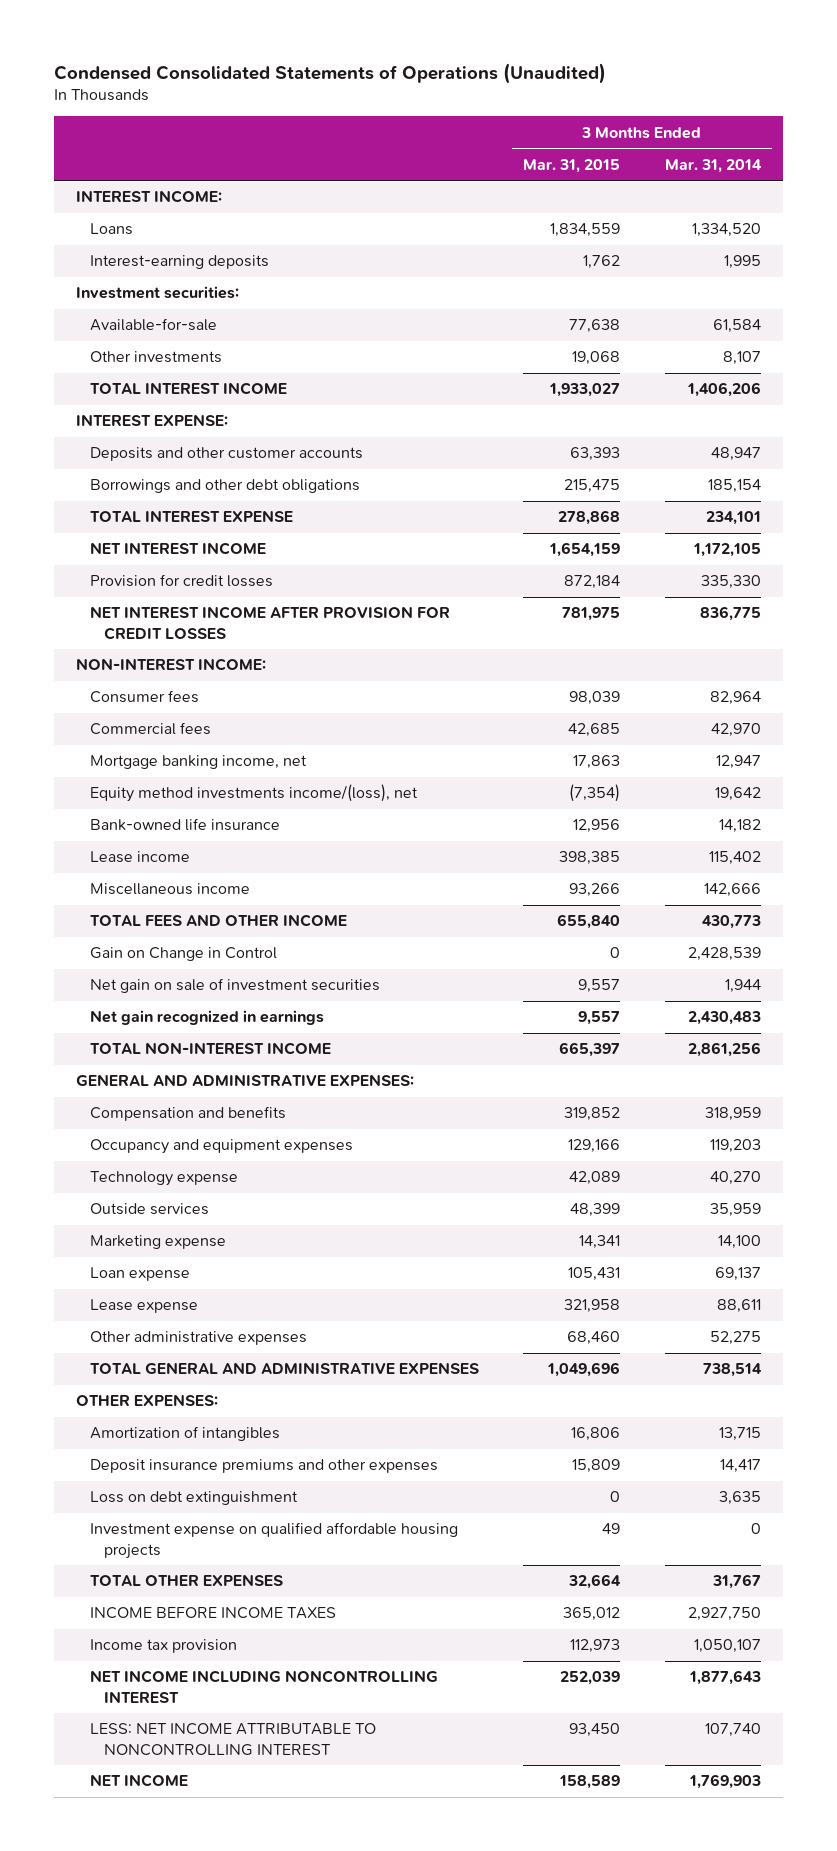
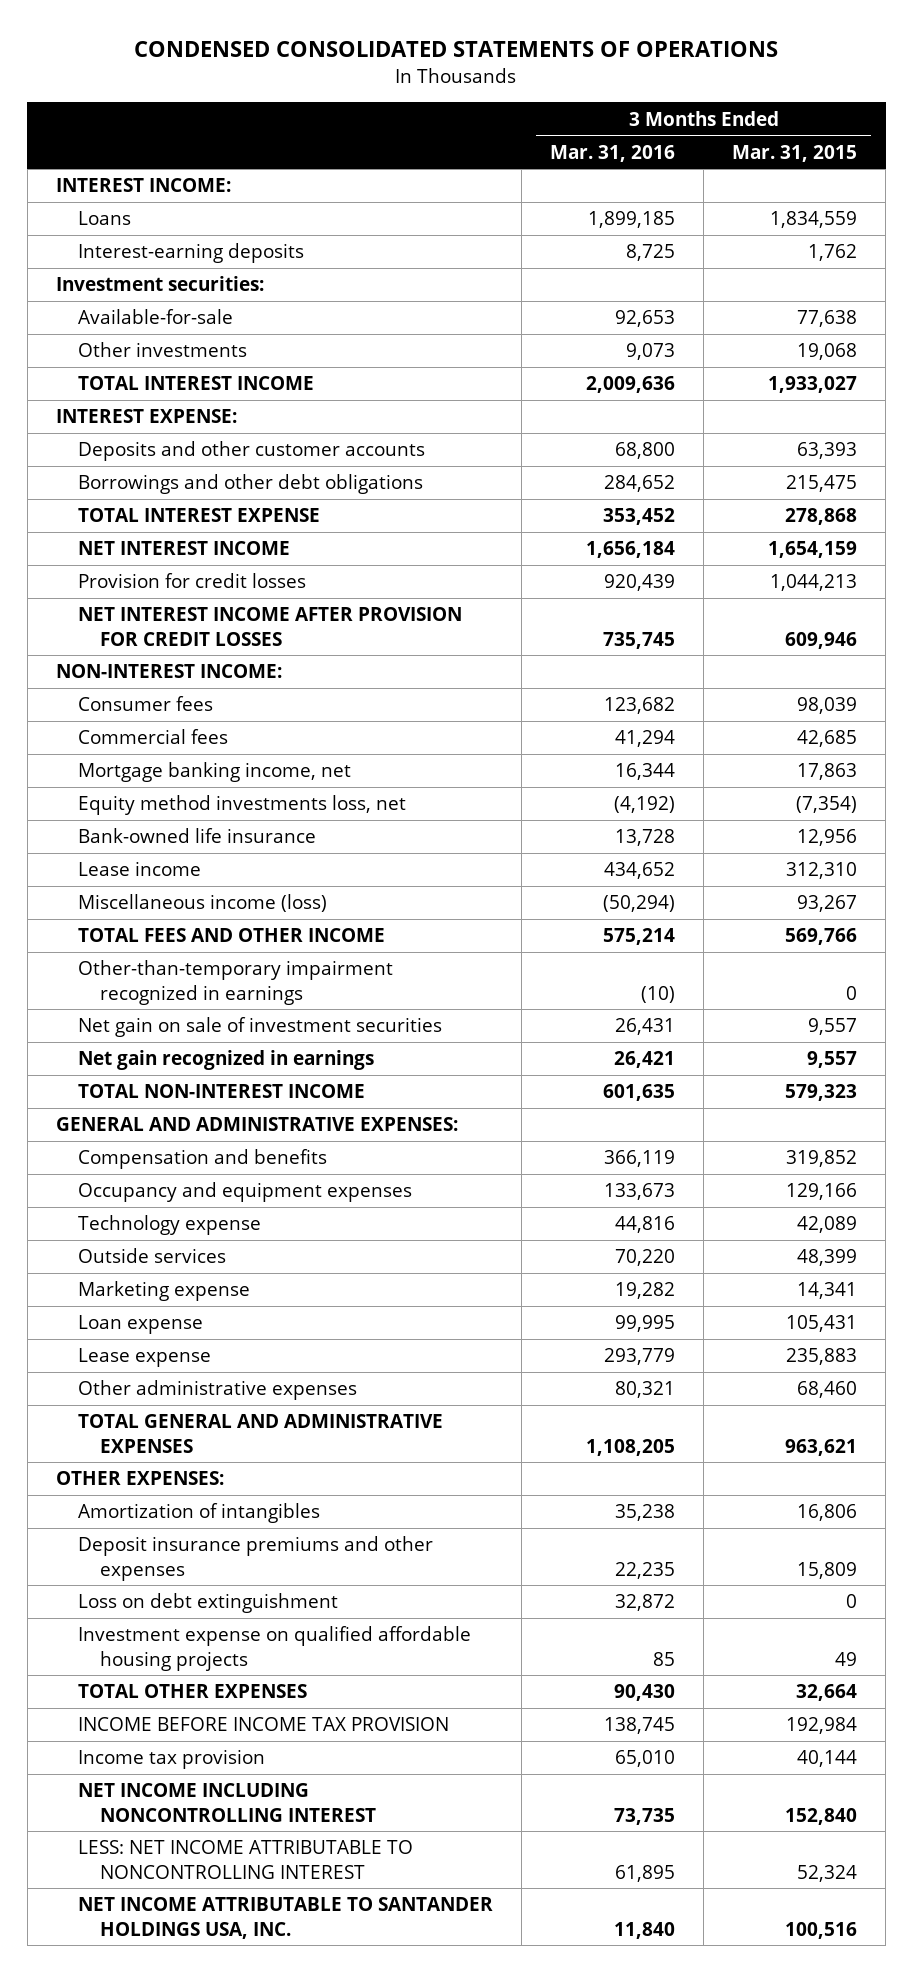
- Condensed Consolidated Statements of Operations (Unaudited)
+ CONDENSED CONSOLIDATED STATEMENTS OF OPERATIONS
- | 3 Months Ended Mar. 31, 2015 | 3 Months Ended Mar. 31, 2014
+ | 3 Months Ended Mar. 31, 2016 | 3 Months Ended Mar. 31, 2015
- Provision for credit losses | 872,184 | 335,330
- NET INTEREST INCOME AFTER PROVISION FOR CREDIT LOSSES | 781,975 | 836,775
+ Provision for credit losses | 920,439 | 1,044,213
+ NET INTEREST INCOME AFTER PROVISION FOR CREDIT LOSSES | 735,745 | 609,946
- Equity method investments income/(loss), net | (7,354) | 19,642
+ Equity method investments loss, net | (4,192) | (7,354)
- Lease income | 398,385 | 115,402
- Miscellaneous income | 93,266 | 142,666
- TOTAL FEES AND OTHER INCOME | 655,840 | 430,773
- Gain on Change in Control | 0 | 2,428,539
+ Lease income | 434,652 | 312,310
+ Miscellaneous income (loss) | (50,294) | 93,267
+ TOTAL FEES AND OTHER INCOME | 575,214 | 569,766
+ Other-than-temporary impairment recognized in earnings | (10) | 0
- TOTAL NON-INTEREST INCOME | 665,397 | 2,861,256
+ TOTAL NON-INTEREST INCOME | 601,635 | 579,323
- Lease expense | 321,958 | 88,611
+ Lease expense | 293,779 | 235,883
- TOTAL GENERAL AND ADMINISTRATIVE EXPENSES | 1,049,696 | 738,514
+ TOTAL GENERAL AND ADMINISTRATIVE EXPENSES | 1,108,205 | 963,621
- INCOME BEFORE INCOME TAXES | 365,012 | 2,927,750
- Income tax provision | 112,973 | 1,050,107
- NET INCOME INCLUDING NONCONTROLLING INTEREST | 252,039 | 1,877,643
- LESS: NET INCOME ATTRIBUTABLE TO NONCONTROLLING INTEREST | 93,450 | 107,740
- NET INCOME | 158,589 | 1,769,903
+ INCOME BEFORE INCOME TAX PROVISION | 138,745 | 192,984
+ Income tax provision | 65,010 | 40,144
+ NET INCOME INCLUDING NONCONTROLLING INTEREST | 73,735 | 152,840
+ LESS: NET INCOME ATTRIBUTABLE TO NONCONTROLLING INTEREST | 61,895 | 52,324
+ NET INCOME ATTRIBUTABLE TO SANTANDER HOLDINGS USA, INC. | 11,840 | 100,516

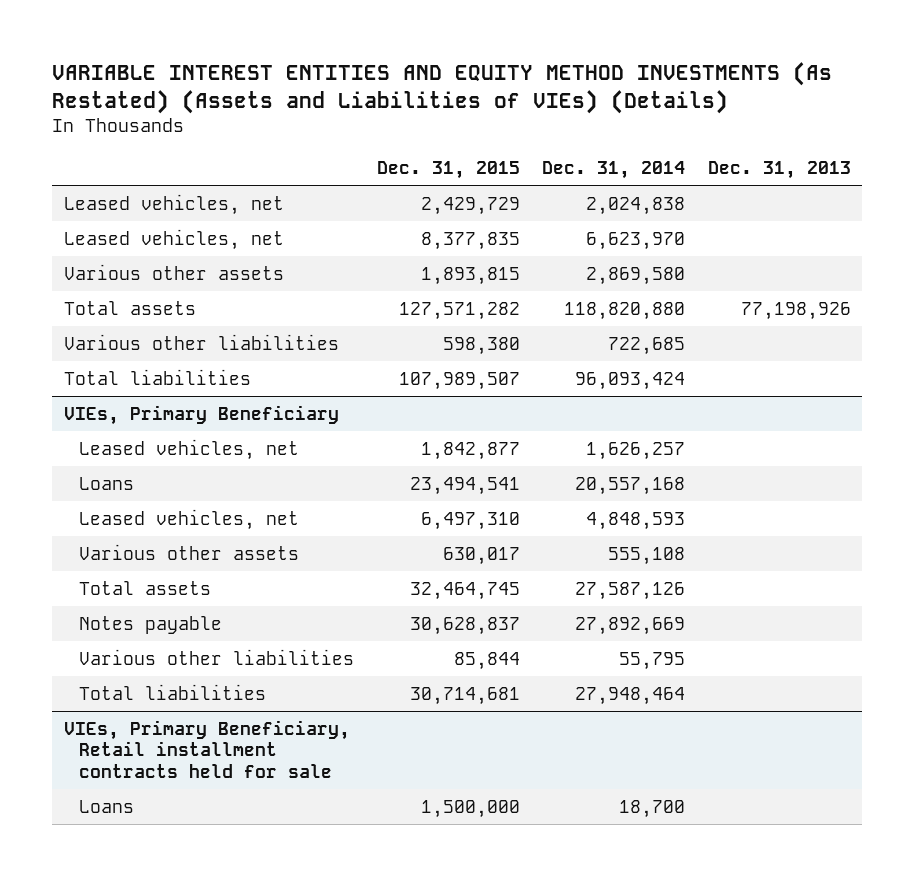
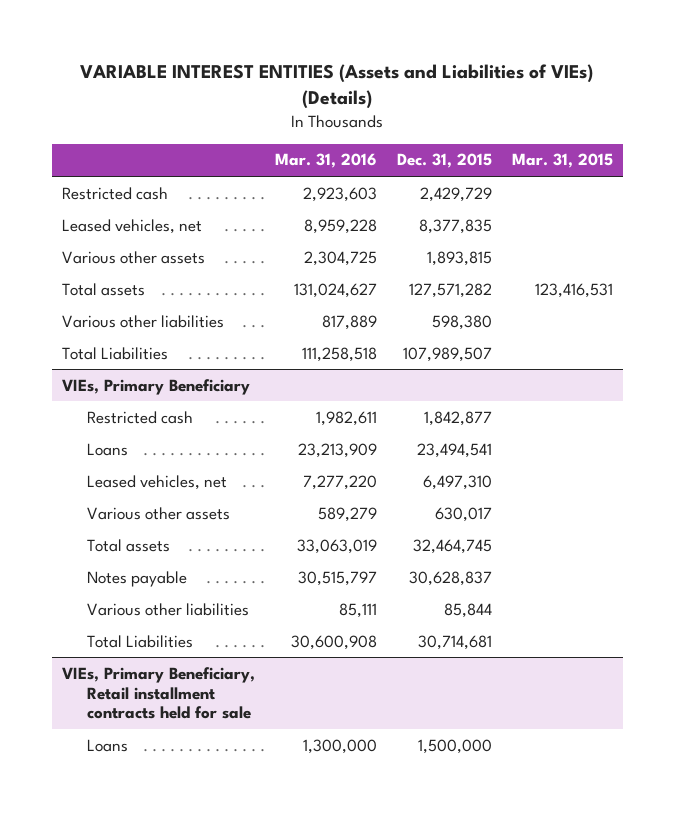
- VARIABLE INTEREST ENTITIES AND EQUITY METHOD INVESTMENTS (As Restated) (Assets and Liabilities of VIEs) (Details)
+ VARIABLE INTEREST ENTITIES (Assets and Liabilities of VIEs) (Details)
- | Dec. 31, 2015 | Dec. 31, 2014 | Dec. 31, 2013
+ | Mar. 31, 2016 | Dec. 31, 2015 | Mar. 31, 2015
- Leased vehicles, net | 2,429,729 | 2,024,838 |
+ Restricted cash | 2,923,603 | 2,429,729 |
- Total liabilities | 107,989,507 | 96,093,424 |
+ Total Liabilities | 111,258,518 | 107,989,507 |
@ VIEs, Primary Beneficiary
- Leased vehicles, net | 1,842,877 | 1,626,257 |
+ Restricted cash | 1,982,611 | 1,842,877 |
- Total liabilities | 30,714,681 | 27,948,464 |
+ Total Liabilities | 30,600,908 | 30,714,681 |

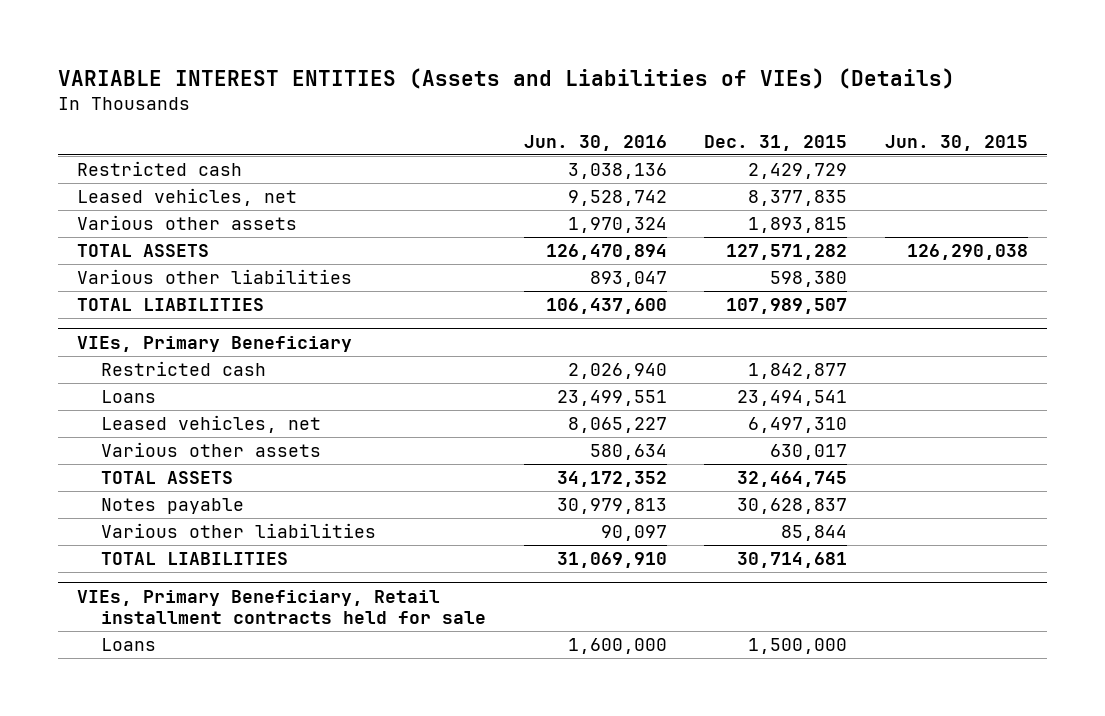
- | Mar. 31, 2016 | Dec. 31, 2015 | Mar. 31, 2015
+ | Jun. 30, 2016 | Dec. 31, 2015 | Jun. 30, 2015
- Total assets | 131,024,627 | 127,571,282 | 123,416,531
+ TOTAL ASSETS | 126,470,894 | 127,571,282 | 126,290,038
- Total Liabilities | 111,258,518 | 107,989,507 |
+ TOTAL LIABILITIES | 106,437,600 | 107,989,507 |
@ VIEs, Primary Beneficiary
- Total assets | 33,063,019 | 32,464,745 |
+ TOTAL ASSETS | 34,172,352 | 32,464,745 |
- Total Liabilities | 30,600,908 | 30,714,681 |
+ TOTAL LIABILITIES | 31,069,910 | 30,714,681 |

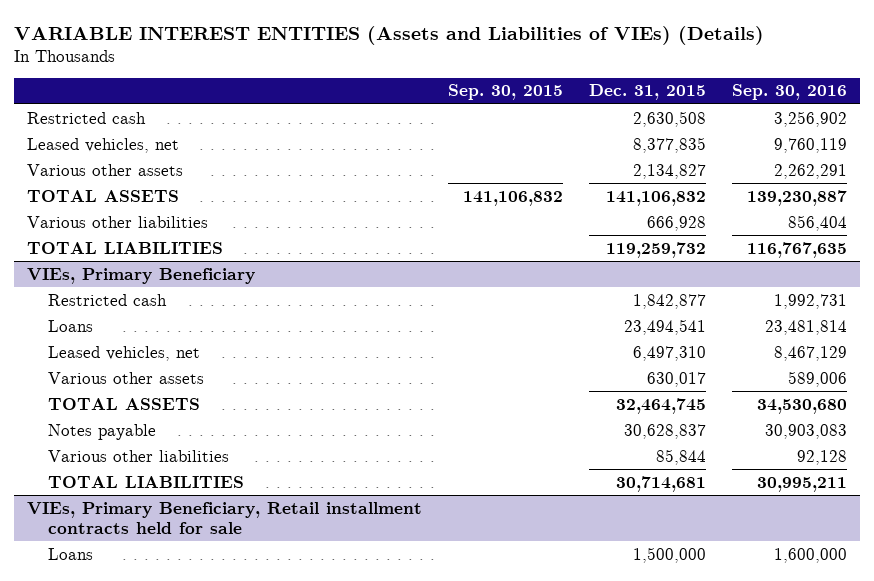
- | Jun. 30, 2016 | Dec. 31, 2015 | Jun. 30, 2015
+ | Sep. 30, 2015 | Dec. 31, 2015 | Sep. 30, 2016
- Restricted cash | 3,038,136 | 2,429,729 |
+ Restricted cash | | 2,630,508 | 3,256,902
- Various other assets | 1,970,324 | 1,893,815 |
- TOTAL ASSETS | 126,470,894 | 127,571,282 | 126,290,038
- Various other liabilities | 893,047 | 598,380 |
- TOTAL LIABILITIES | 106,437,600 | 107,989,507 |
+ Various other assets | | 2,134,827 | 2,262,291
+ TOTAL ASSETS | 141,106,832 | 141,106,832 | 139,230,887
+ Various other liabilities | | 666,928 | 856,404
+ TOTAL LIABILITIES | | 119,259,732 | 116,767,635

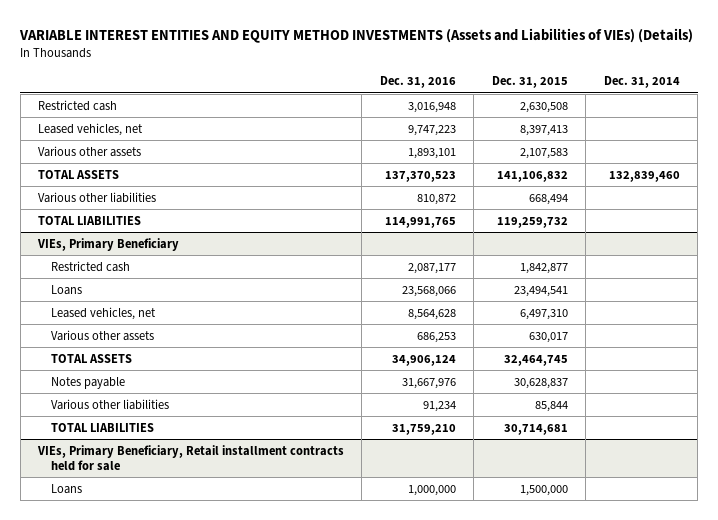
- VARIABLE INTEREST ENTITIES (Assets and Liabilities of VIEs) (Details)
+ VARIABLE INTEREST ENTITIES AND EQUITY METHOD INVESTMENTS (Assets and Liabilities of VIEs) (Details)
- | Sep. 30, 2015 | Dec. 31, 2015 | Sep. 30, 2016
+ | Dec. 31, 2016 | Dec. 31, 2015 | Dec. 31, 2014
- Leased vehicles, net | | 8,377,835 | 9,760,119
- Various other assets | | 2,134,827 | 2,262,291
+ Leased vehicles, net | 9,747,223 | 8,397,413 |
+ Various other assets | 1,893,101 | 2,107,583 |
- Various other liabilities | | 666,928 | 856,404
+ Various other liabilities | 810,872 | 668,494 |

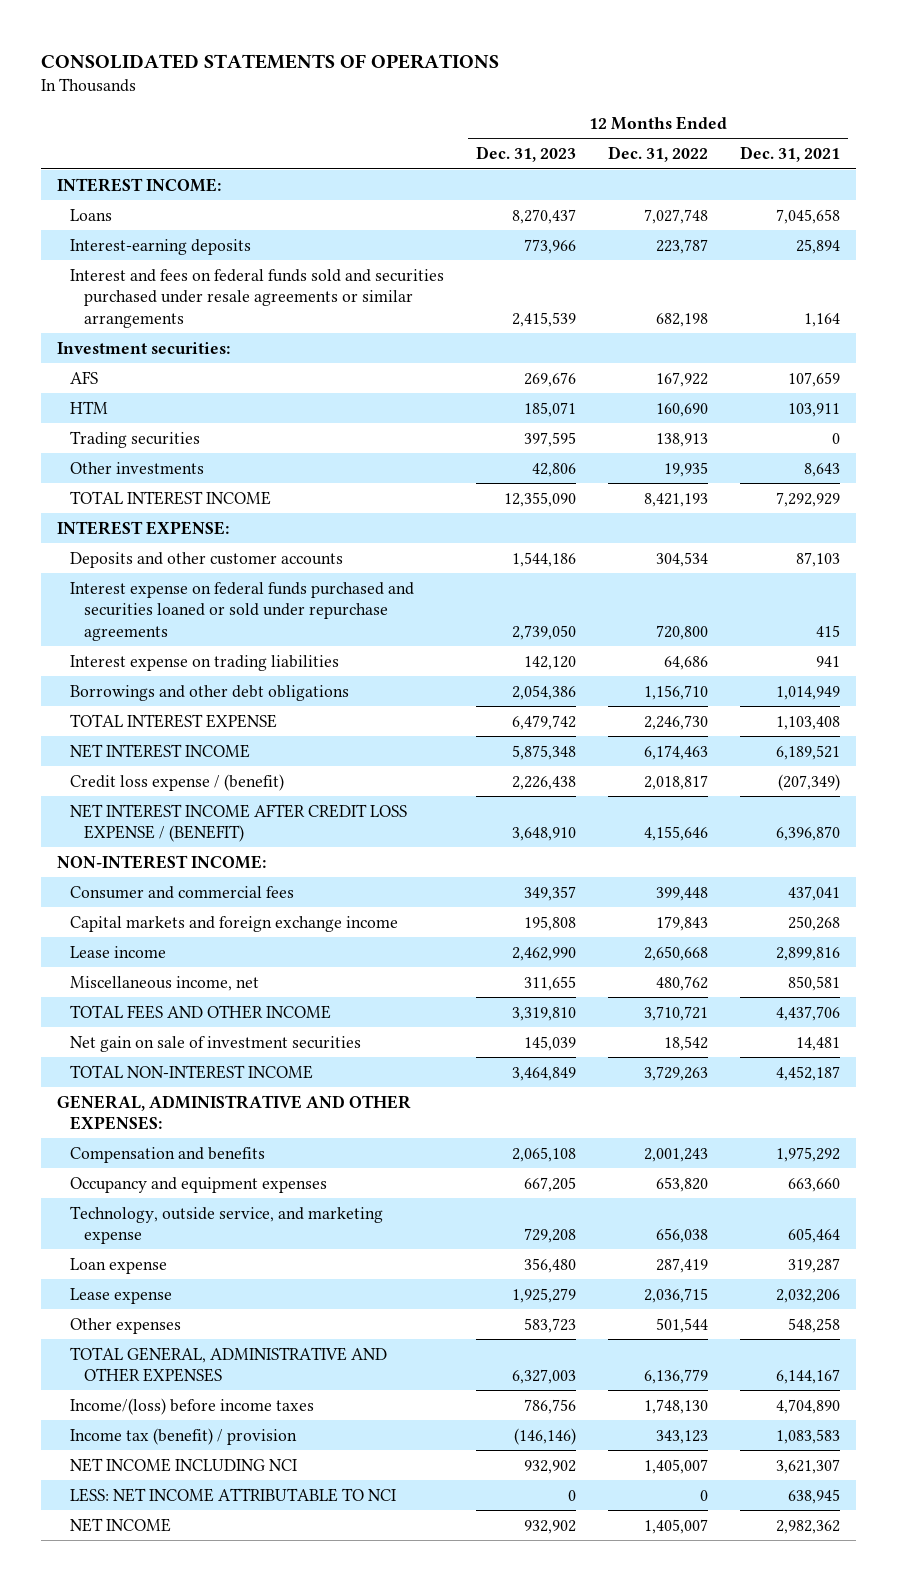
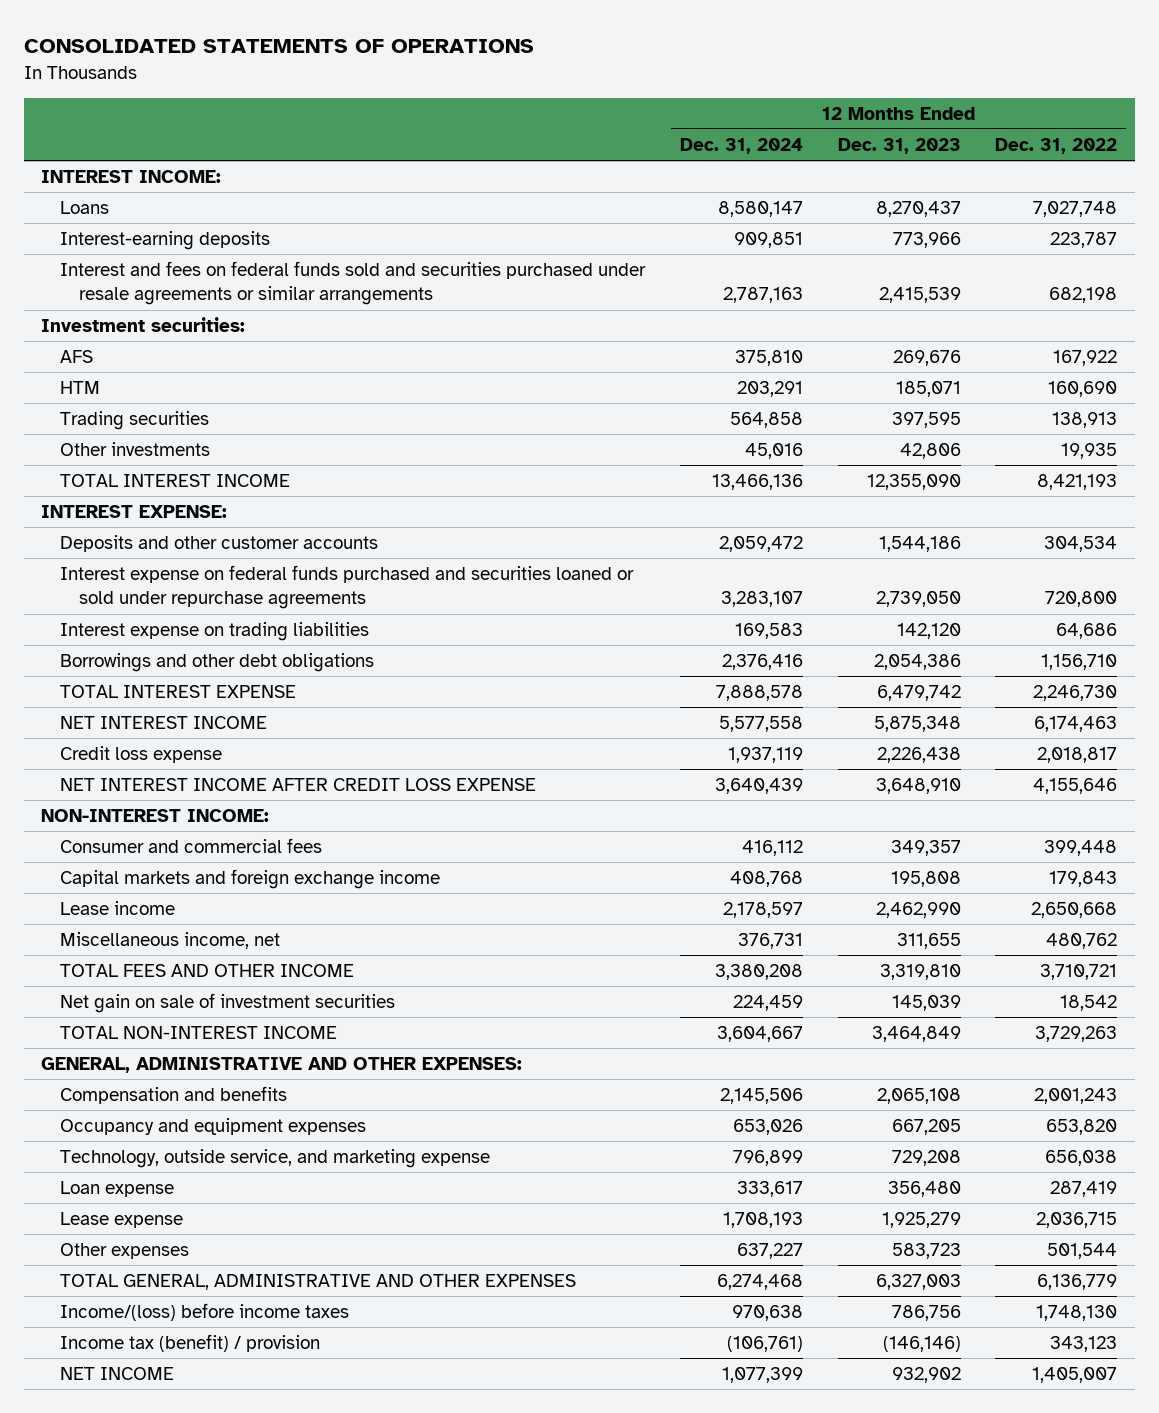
- | 12 Months Ended Dec. 31, 2023 | 12 Months Ended Dec. 31, 2022 | 12 Months Ended Dec. 31, 2021
+ | 12 Months Ended Dec. 31, 2024 | 12 Months Ended Dec. 31, 2023 | 12 Months Ended Dec. 31, 2022
- Credit loss expense / (benefit) | 2,226,438 | 2,018,817 | (207,349)
- NET INTEREST INCOME AFTER CREDIT LOSS EXPENSE / (BENEFIT) | 3,648,910 | 4,155,646 | 6,396,870
+ Credit loss expense | 1,937,119 | 2,226,438 | 2,018,817
+ NET INTEREST INCOME AFTER CREDIT LOSS EXPENSE | 3,640,439 | 3,648,910 | 4,155,646
- NET INCOME INCLUDING NCI | 932,902 | 1,405,007 | 3,621,307
- LESS: NET INCOME ATTRIBUTABLE TO NCI | 0 | 0 | 638,945

